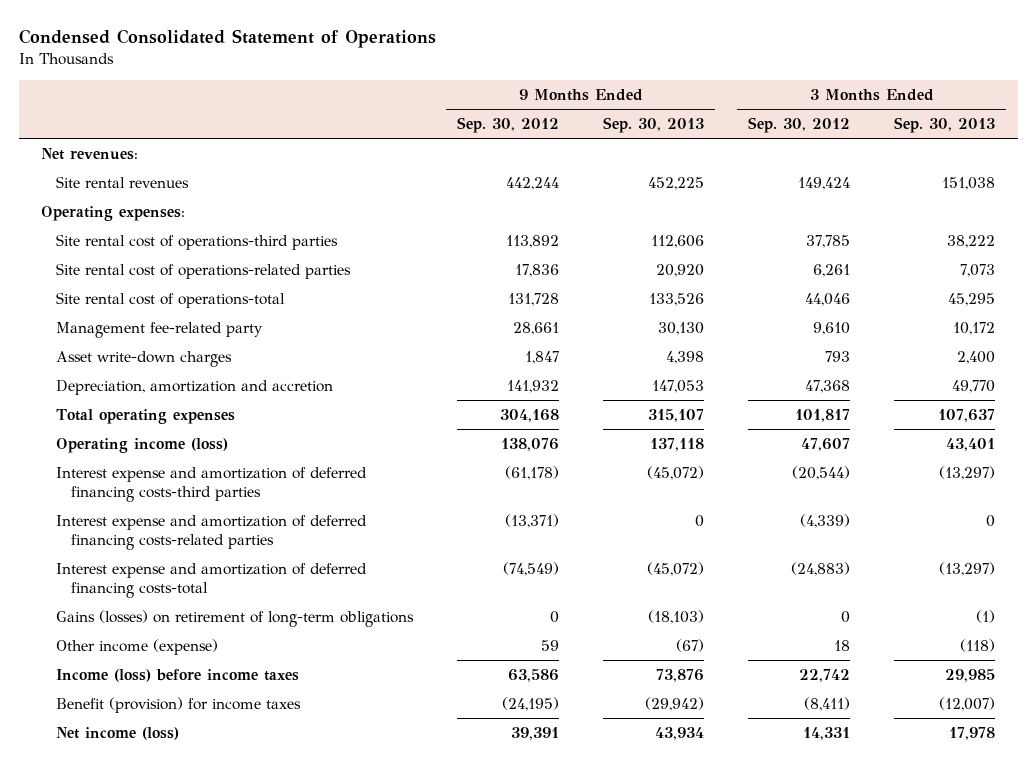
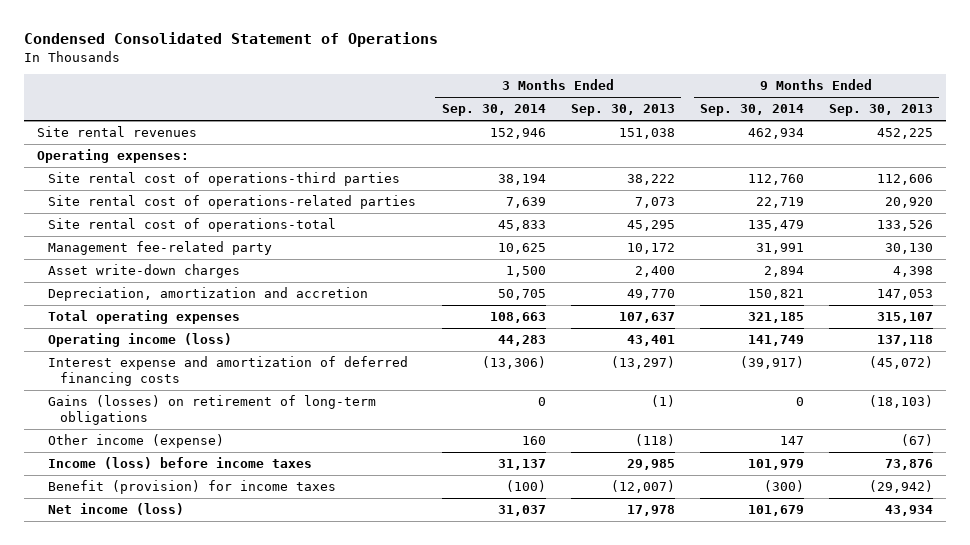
- | 9 Months Ended Sep. 30, 2012 | 9 Months Ended Sep. 30, 2013 | 3 Months Ended Sep. 30, 2012 | 3 Months Ended Sep. 30, 2013
+ | 3 Months Ended Sep. 30, 2014 | 3 Months Ended Sep. 30, 2013 | 9 Months Ended Sep. 30, 2014 | 9 Months Ended Sep. 30, 2013
- Net revenues:
- Interest expense and amortization of deferred financing costs-third parties | (61,178) | (45,072) | (20,544) | (13,297)
- Interest expense and amortization of deferred financing costs-related parties | (13,371) | 0 | (4,339) | 0
- Interest expense and amortization of deferred financing costs-total | (74,549) | (45,072) | (24,883) | (13,297)
+ Interest expense and amortization of deferred financing costs | (13,306) | (13,297) | (39,917) | (45,072)

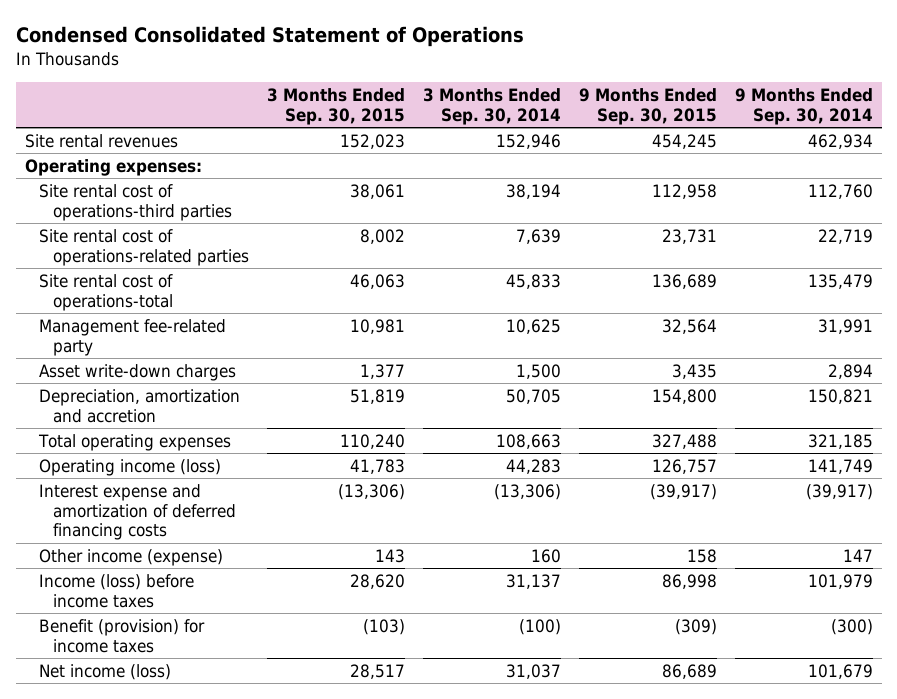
- | 3 Months Ended Sep. 30, 2014 | 3 Months Ended Sep. 30, 2013 | 9 Months Ended Sep. 30, 2014 | 9 Months Ended Sep. 30, 2013
+ | 3 Months Ended Sep. 30, 2015 | 3 Months Ended Sep. 30, 2014 | 9 Months Ended Sep. 30, 2015 | 9 Months Ended Sep. 30, 2014
- Gains (losses) on retirement of long-term obligations | 0 | (1) | 0 | (18,103)

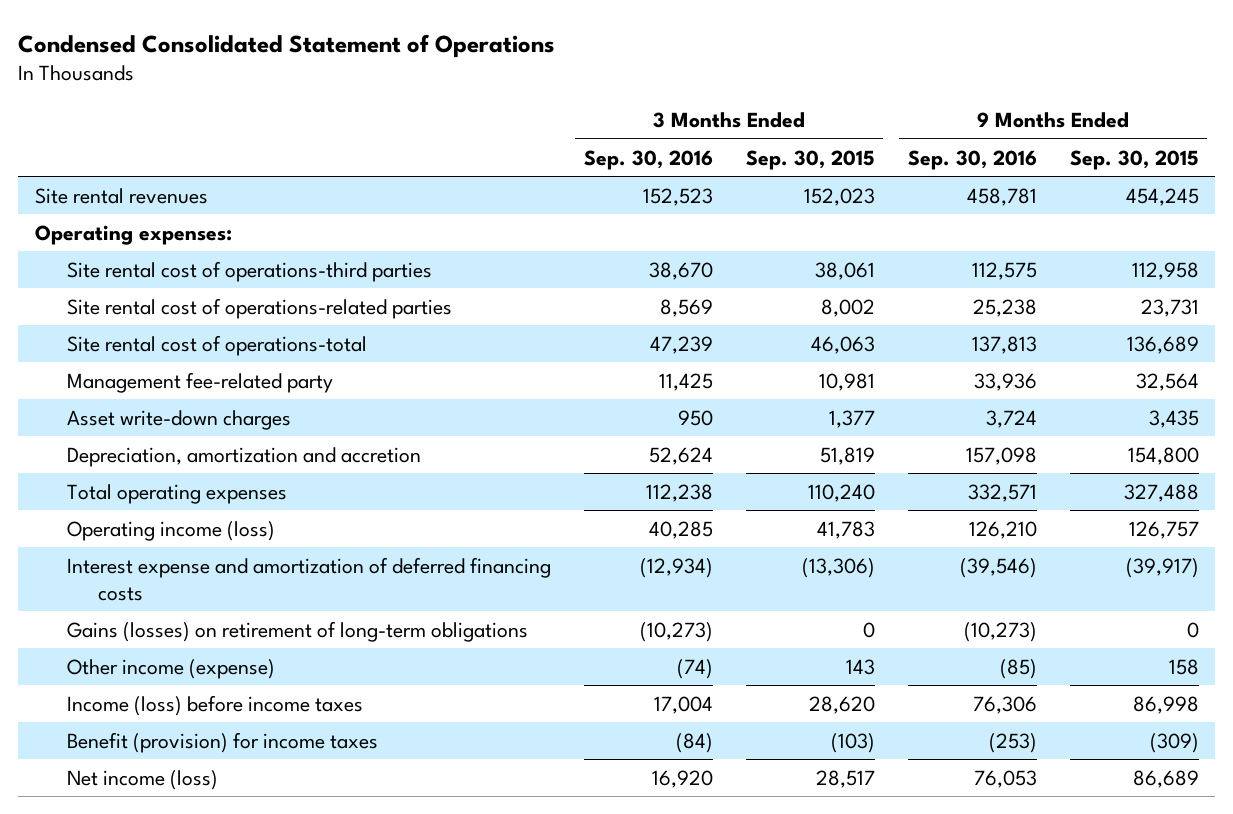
- | 3 Months Ended Sep. 30, 2015 | 3 Months Ended Sep. 30, 2014 | 9 Months Ended Sep. 30, 2015 | 9 Months Ended Sep. 30, 2014
+ | 3 Months Ended Sep. 30, 2016 | 3 Months Ended Sep. 30, 2015 | 9 Months Ended Sep. 30, 2016 | 9 Months Ended Sep. 30, 2015
+ Gains (losses) on retirement of long-term obligations | (10,273) | 0 | (10,273) | 0

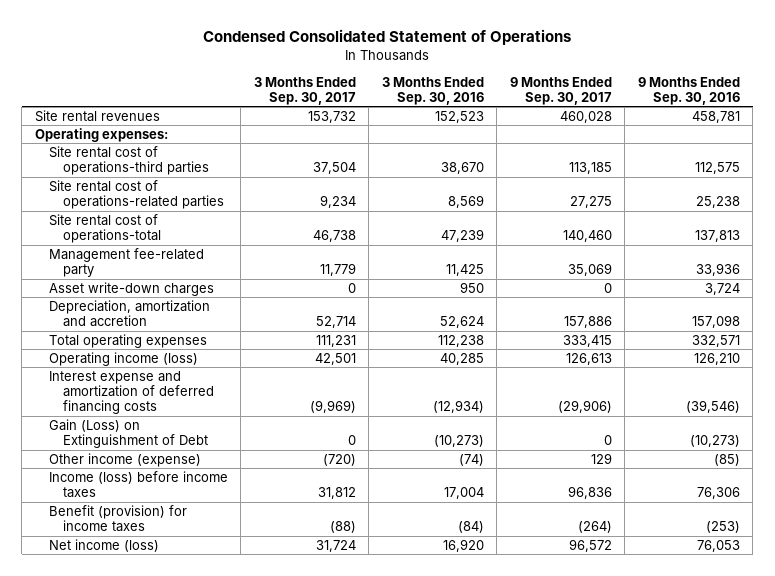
- | 3 Months Ended Sep. 30, 2016 | 3 Months Ended Sep. 30, 2015 | 9 Months Ended Sep. 30, 2016 | 9 Months Ended Sep. 30, 2015
+ | 3 Months Ended Sep. 30, 2017 | 3 Months Ended Sep. 30, 2016 | 9 Months Ended Sep. 30, 2017 | 9 Months Ended Sep. 30, 2016
- Gains (losses) on retirement of long-term obligations | (10,273) | 0 | (10,273) | 0
+ Gain (Loss) on Extinguishment of Debt | 0 | (10,273) | 0 | (10,273)

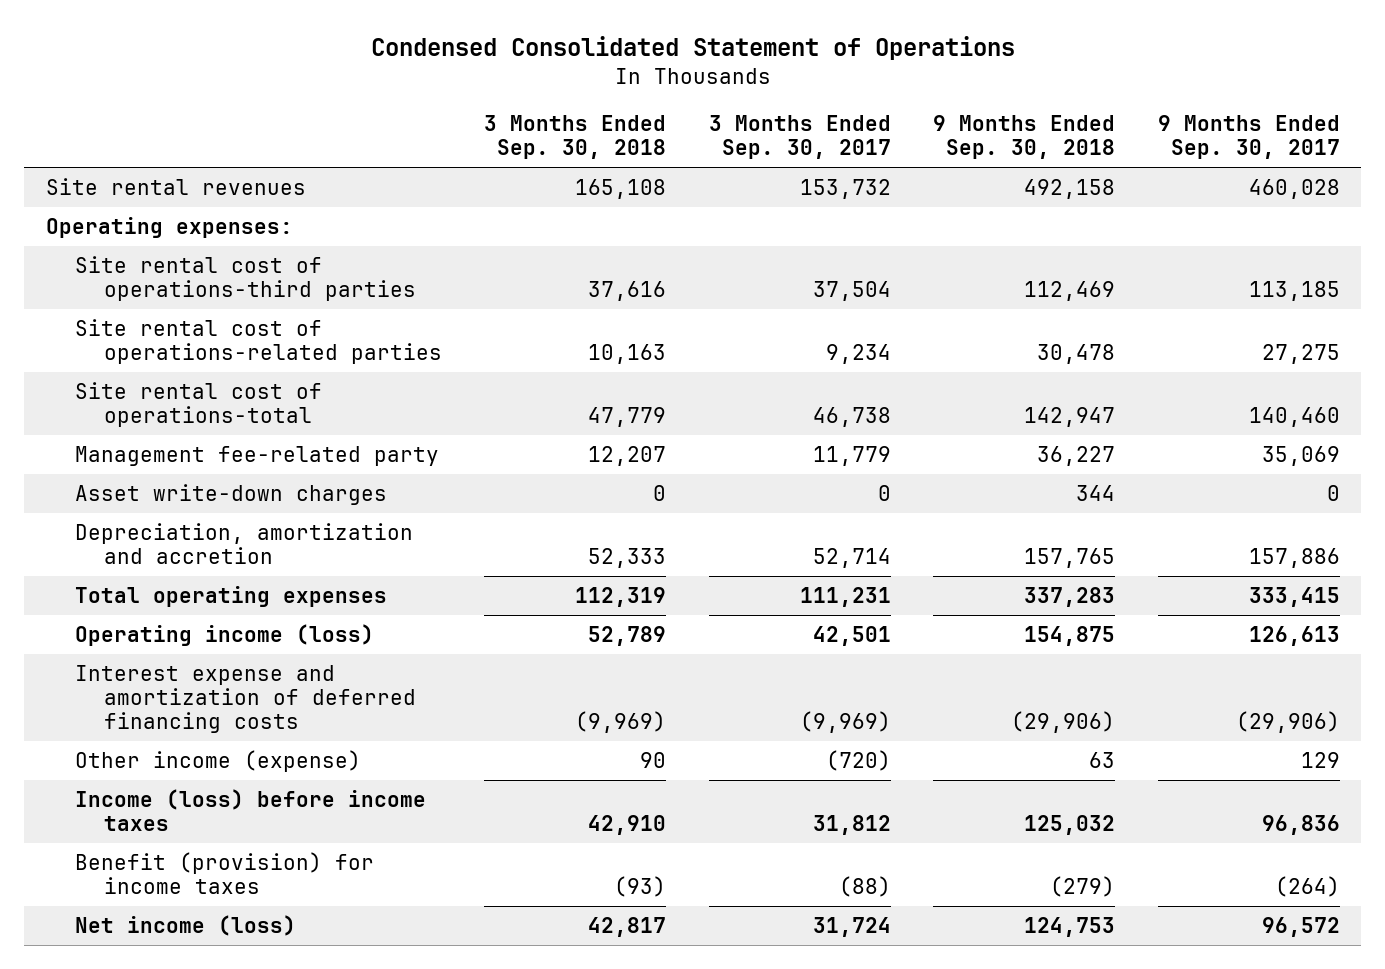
- | 3 Months Ended Sep. 30, 2017 | 3 Months Ended Sep. 30, 2016 | 9 Months Ended Sep. 30, 2017 | 9 Months Ended Sep. 30, 2016
+ | 3 Months Ended Sep. 30, 2018 | 3 Months Ended Sep. 30, 2017 | 9 Months Ended Sep. 30, 2018 | 9 Months Ended Sep. 30, 2017
- Gain (Loss) on Extinguishment of Debt | 0 | (10,273) | 0 | (10,273)

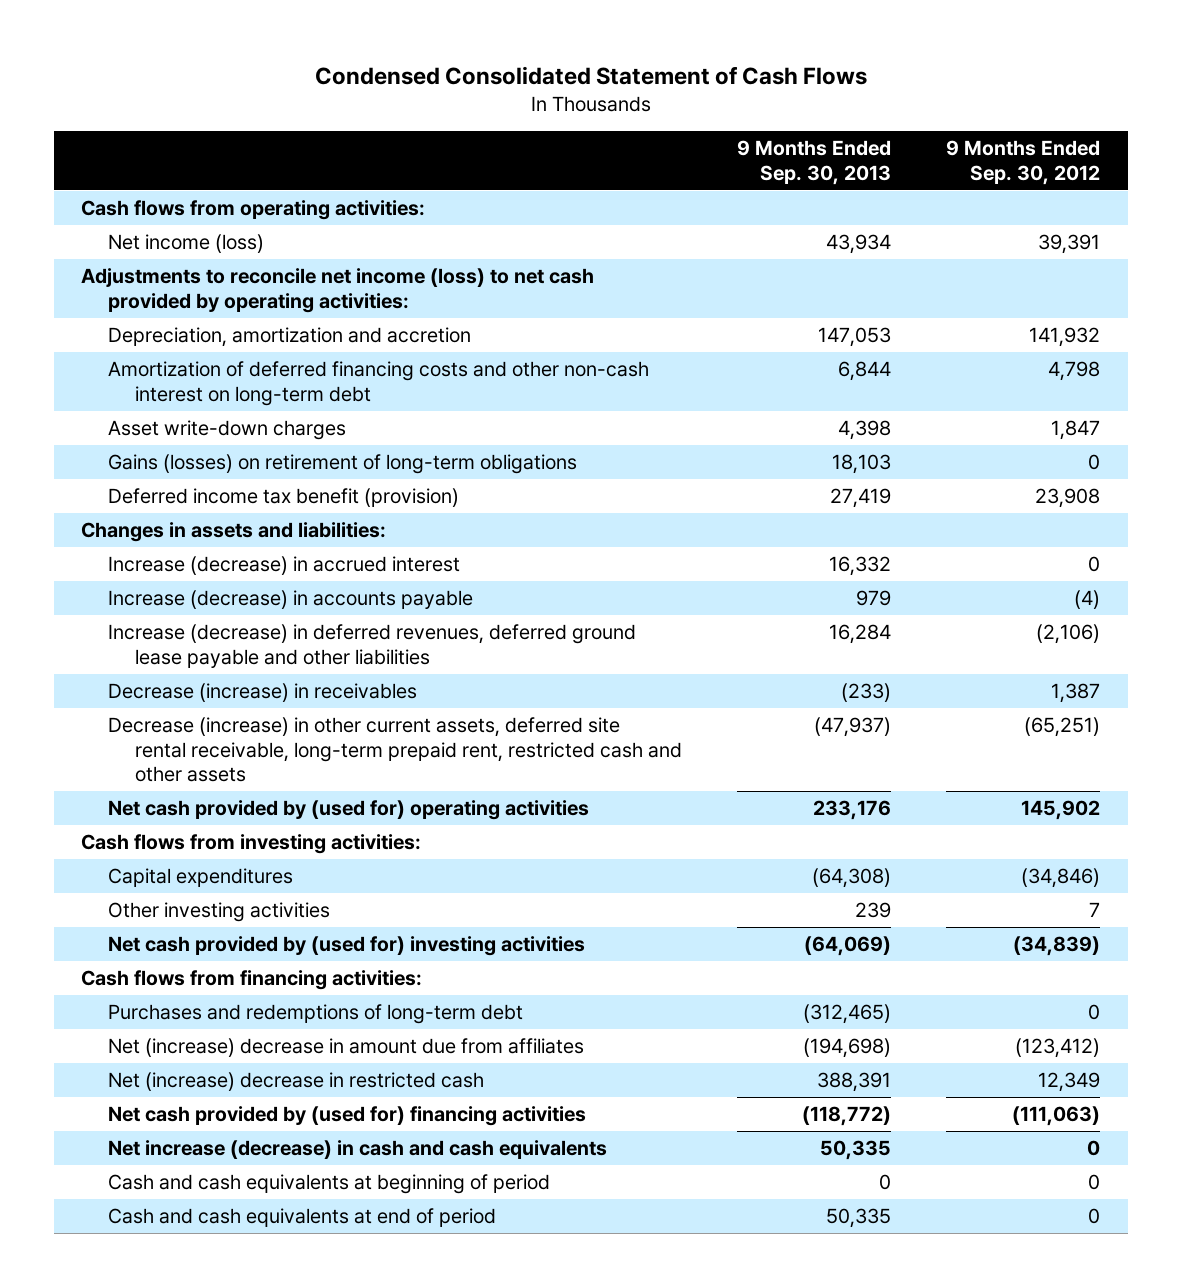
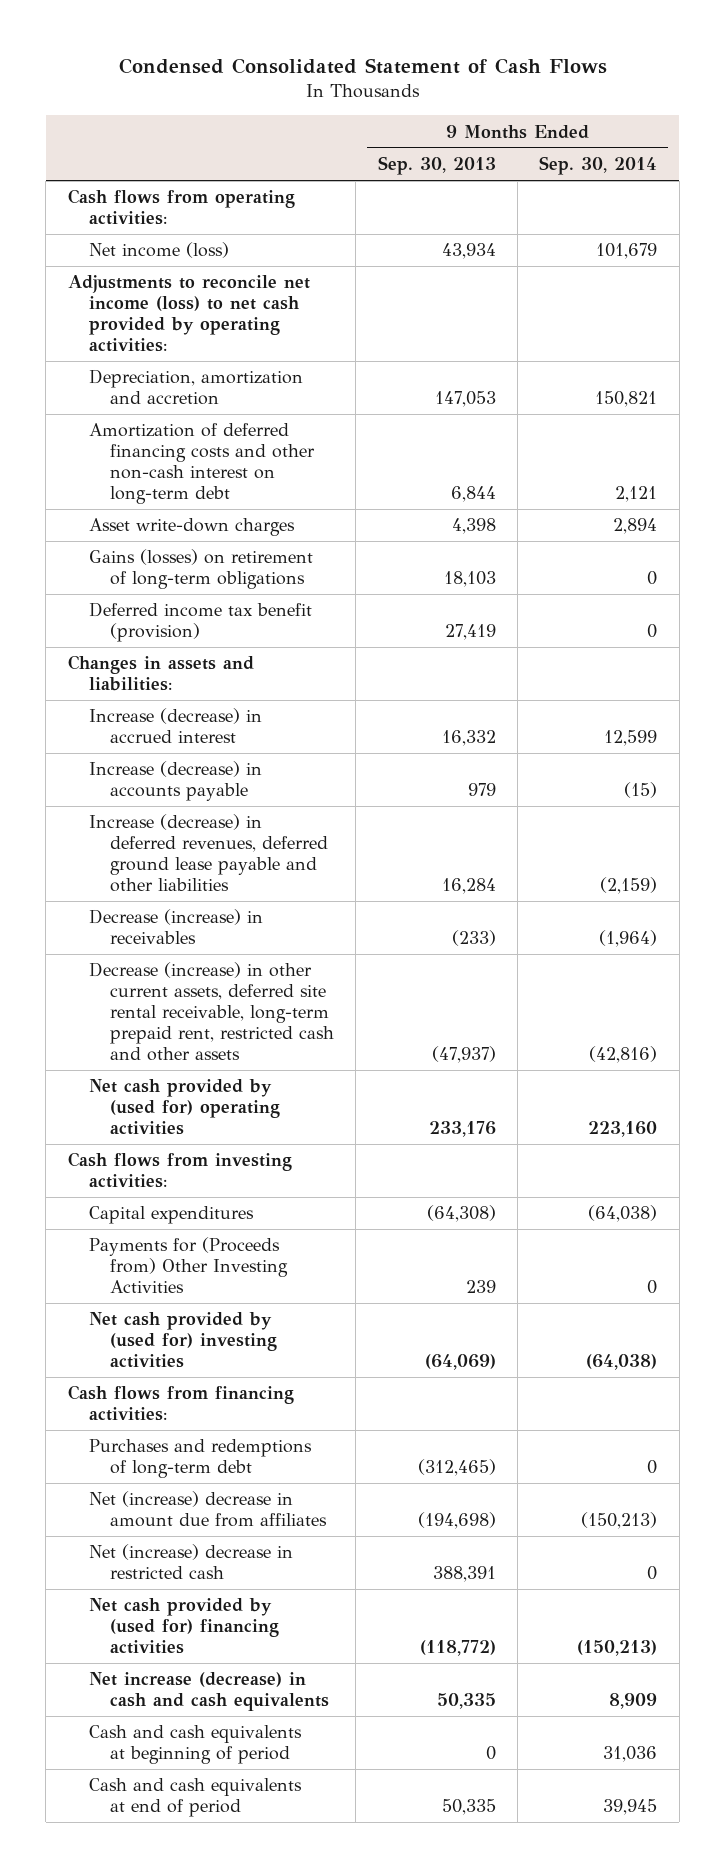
- | 9 Months Ended Sep. 30, 2013 | 9 Months Ended Sep. 30, 2012
+ | 9 Months Ended Sep. 30, 2013 | 9 Months Ended Sep. 30, 2014
- Other investing activities | 239 | 7
+ Payments for (Proceeds from) Other Investing Activities | 239 | 0

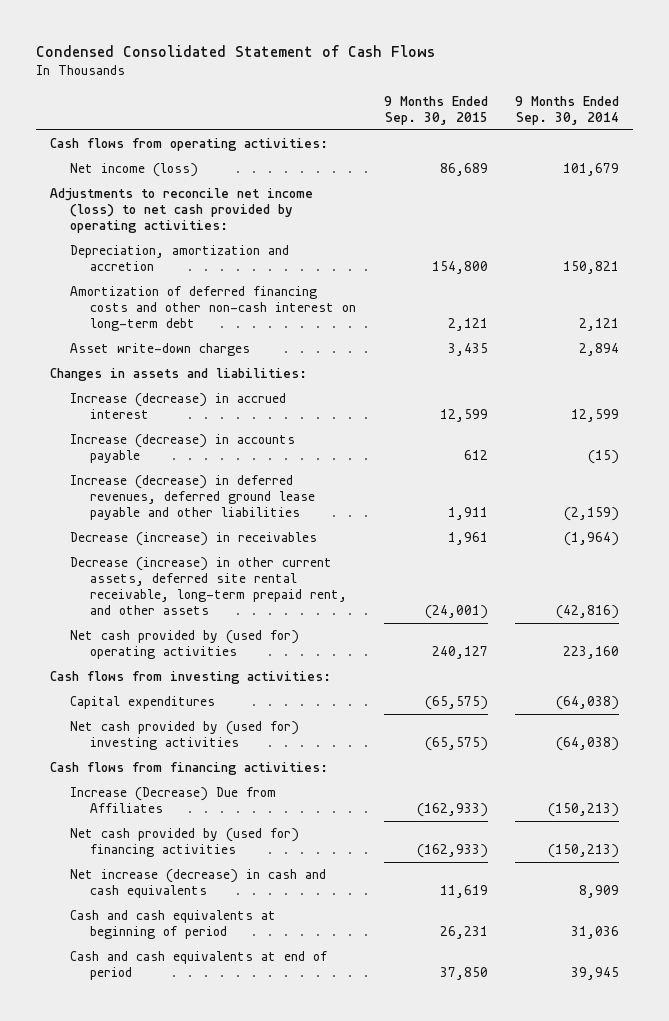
- | 9 Months Ended Sep. 30, 2013 | 9 Months Ended Sep. 30, 2014
+ | 9 Months Ended Sep. 30, 2015 | 9 Months Ended Sep. 30, 2014
- Gains (losses) on retirement of long-term obligations | 18,103 | 0
- Deferred income tax benefit (provision) | 27,419 | 0
- Decrease (increase) in other current assets, deferred site rental receivable, long-term prepaid rent, restricted cash and other assets | (47,937) | (42,816)
+ Decrease (increase) in other current assets, deferred site rental receivable, long-term prepaid rent, and other assets | (24,001) | (42,816)
- Payments for (Proceeds from) Other Investing Activities | 239 | 0
- Purchases and redemptions of long-term debt | (312,465) | 0
- Net (increase) decrease in amount due from affiliates | (194,698) | (150,213)
- Net (increase) decrease in restricted cash | 388,391 | 0
+ Increase (Decrease) Due from Affiliates | (162,933) | (150,213)

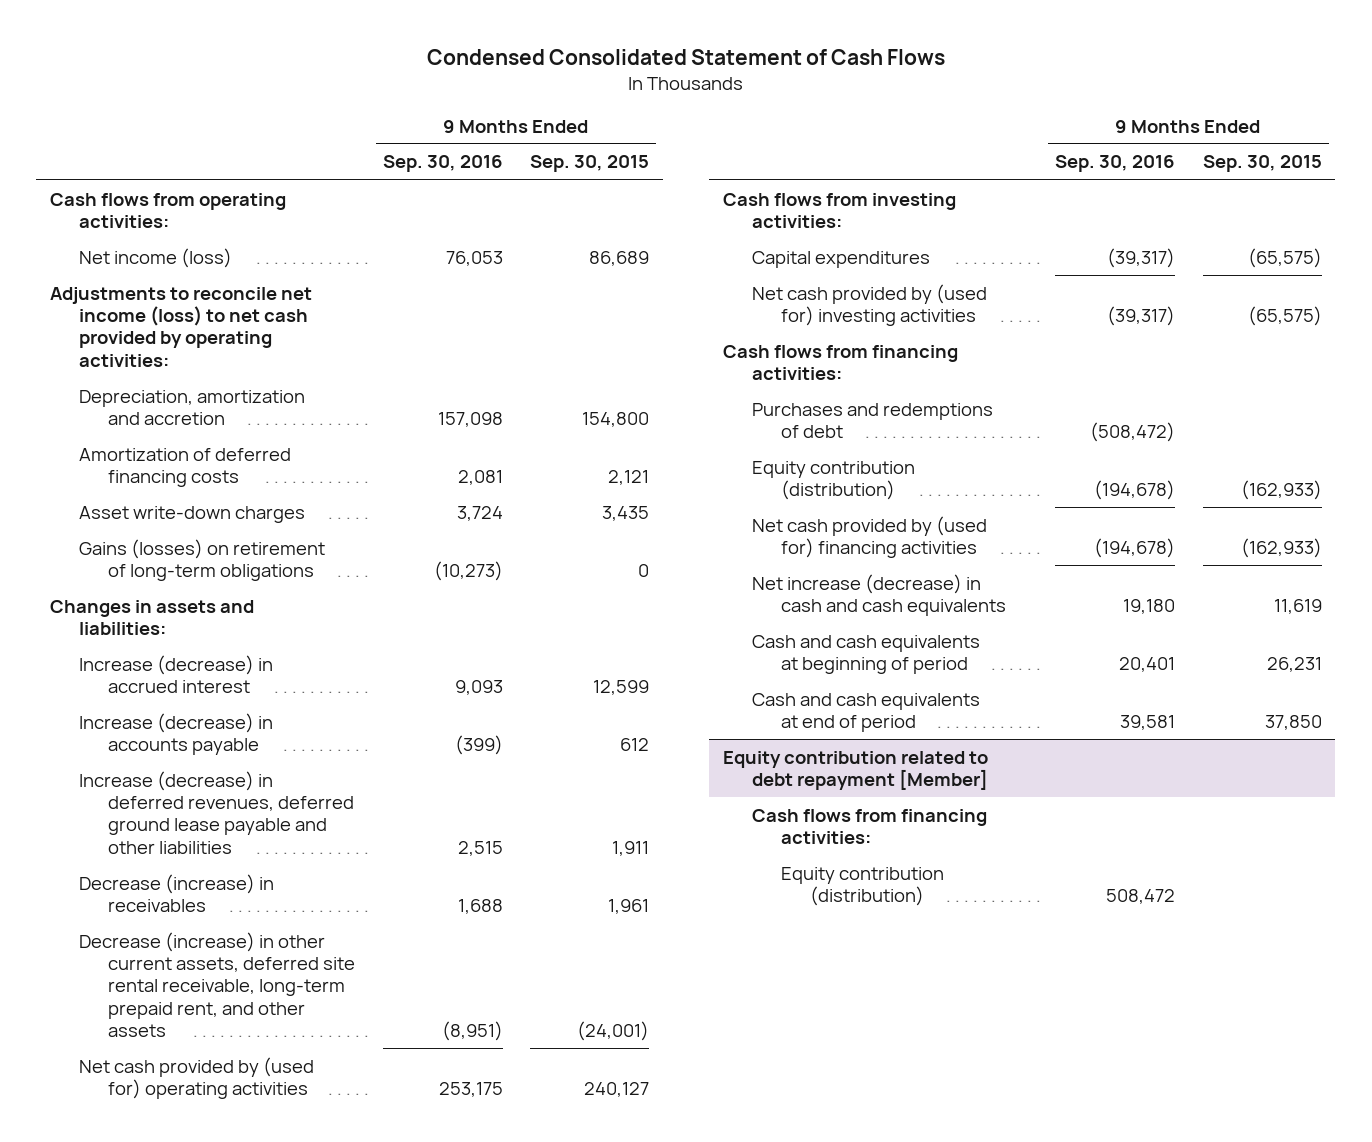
- | 9 Months Ended Sep. 30, 2015 | 9 Months Ended Sep. 30, 2014
+ | 9 Months Ended Sep. 30, 2016 | 9 Months Ended Sep. 30, 2015
- Amortization of deferred financing costs and other non-cash interest on long-term debt | 2,121 | 2,121
+ Amortization of deferred financing costs | 2,081 | 2,121
+ Gains (losses) on retirement of long-term obligations | (10,273) | 0
- Increase (Decrease) Due from Affiliates | (162,933) | (150,213)
+ Purchases and redemptions of debt | (508,472) |
+ Equity contribution (distribution) | (194,678) | (162,933)
+ Equity contribution related to debt repayment [Member]
+ Cash flows from financing activities:
+ Equity contribution (distribution) | 508,472 |

